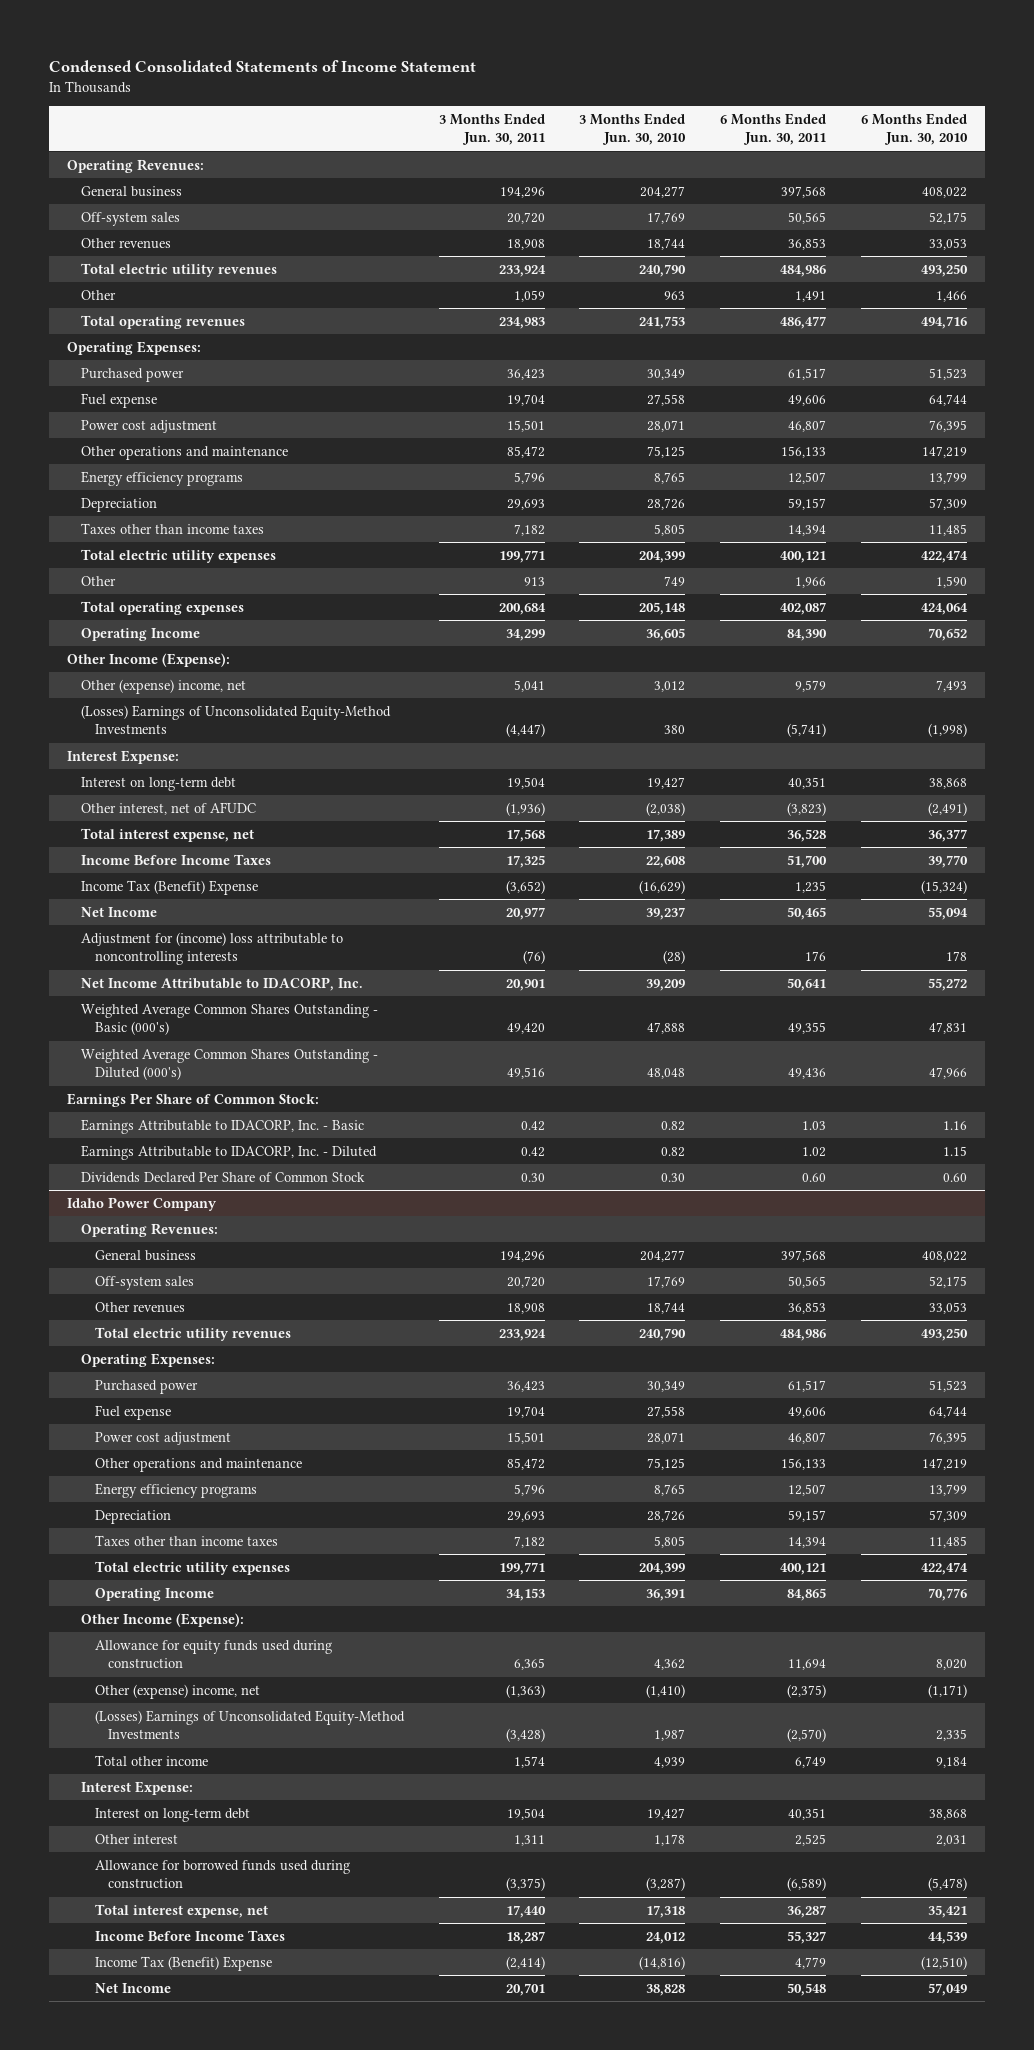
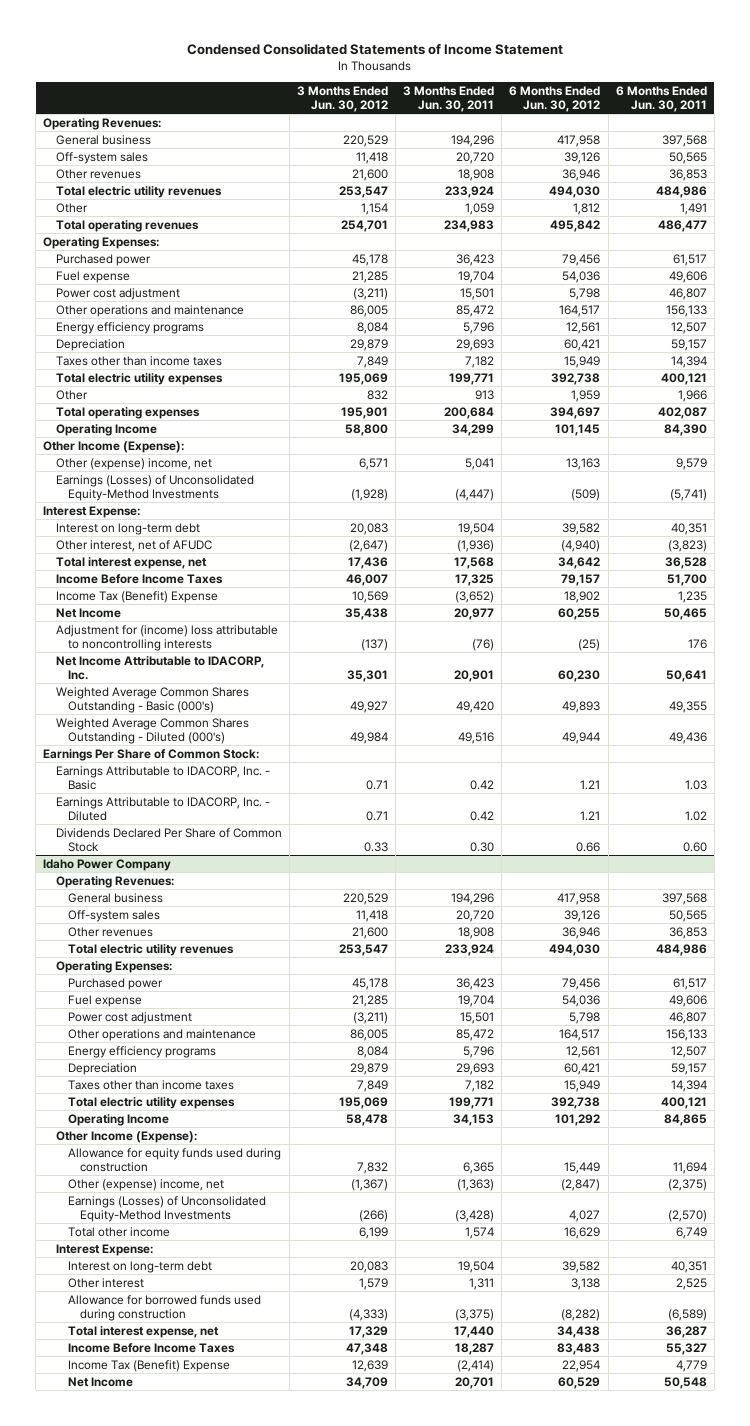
- | 3 Months Ended Jun. 30, 2011 | 3 Months Ended Jun. 30, 2010 | 6 Months Ended Jun. 30, 2011 | 6 Months Ended Jun. 30, 2010
+ | 3 Months Ended Jun. 30, 2012 | 3 Months Ended Jun. 30, 2011 | 6 Months Ended Jun. 30, 2012 | 6 Months Ended Jun. 30, 2011
- (Losses) Earnings of Unconsolidated Equity-Method Investments | (4,447) | 380 | (5,741) | (1,998)
+ Earnings (Losses) of Unconsolidated Equity-Method Investments | (1,928) | (4,447) | (509) | (5,741)
@ Idaho Power Company
- (Losses) Earnings of Unconsolidated Equity-Method Investments | (3,428) | 1,987 | (2,570) | 2,335
+ Earnings (Losses) of Unconsolidated Equity-Method Investments | (266) | (3,428) | 4,027 | (2,570)

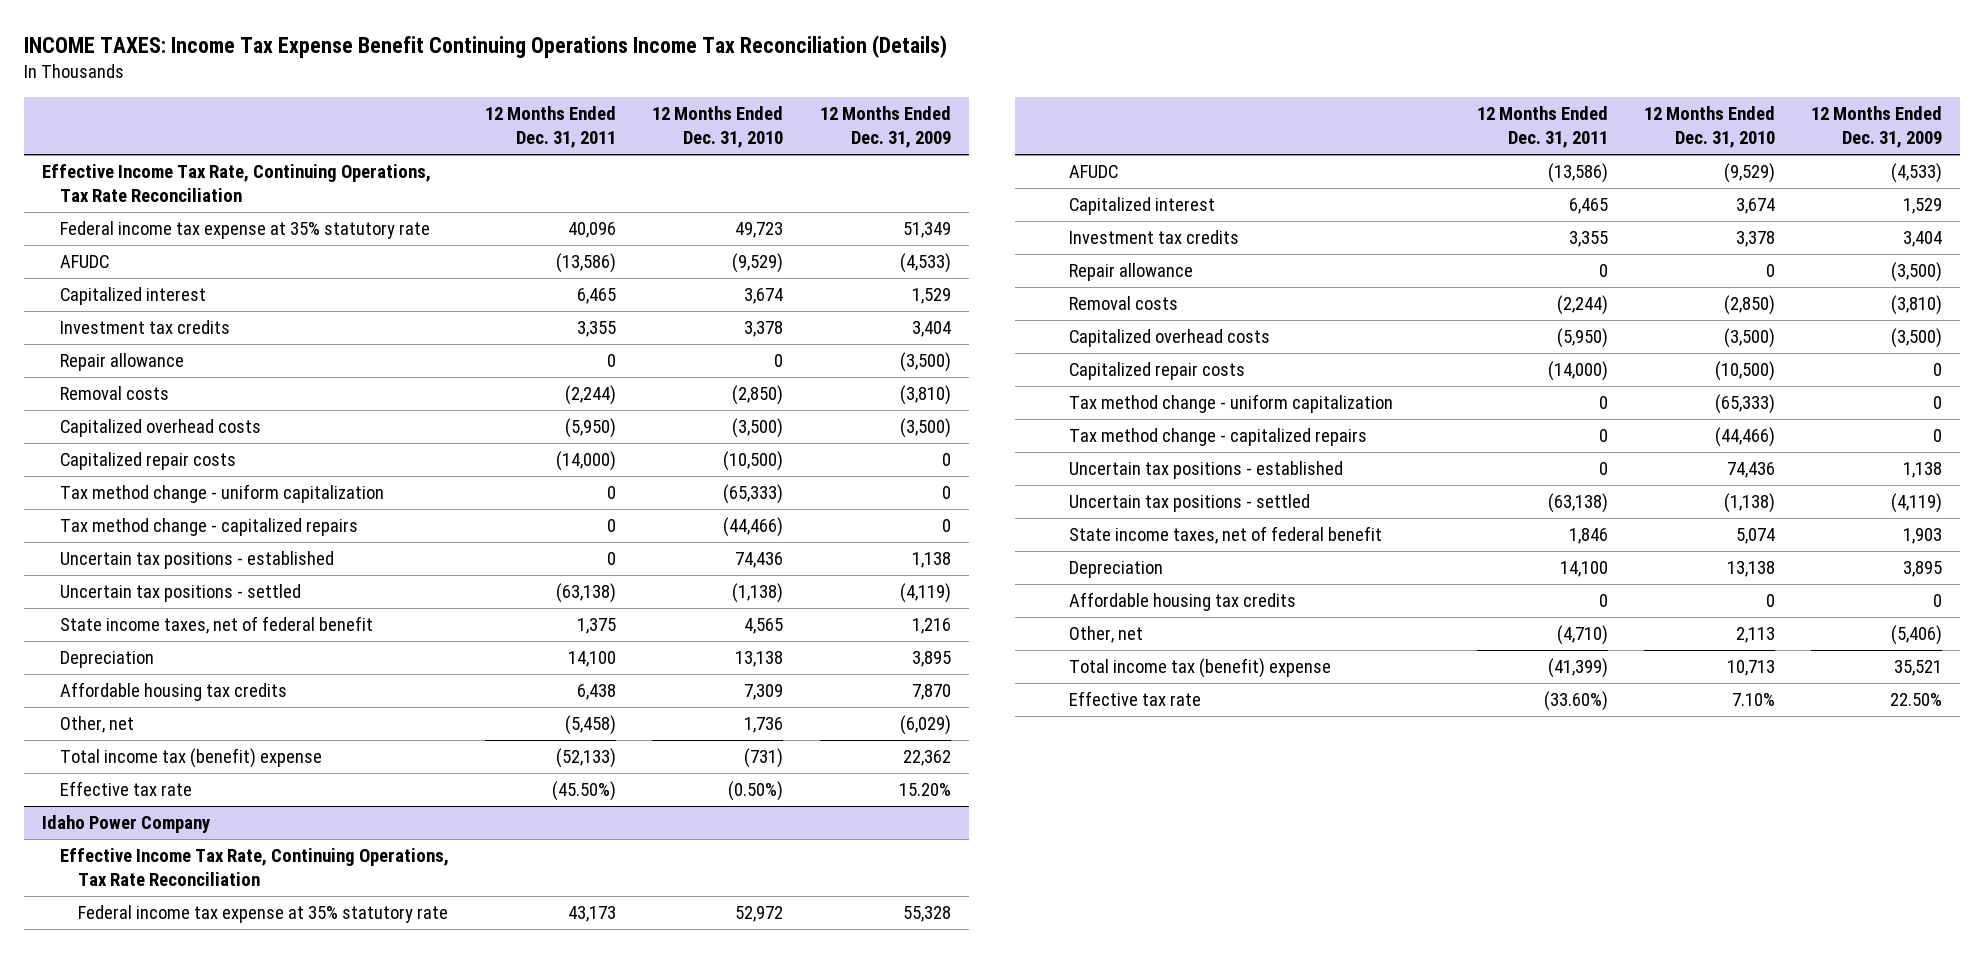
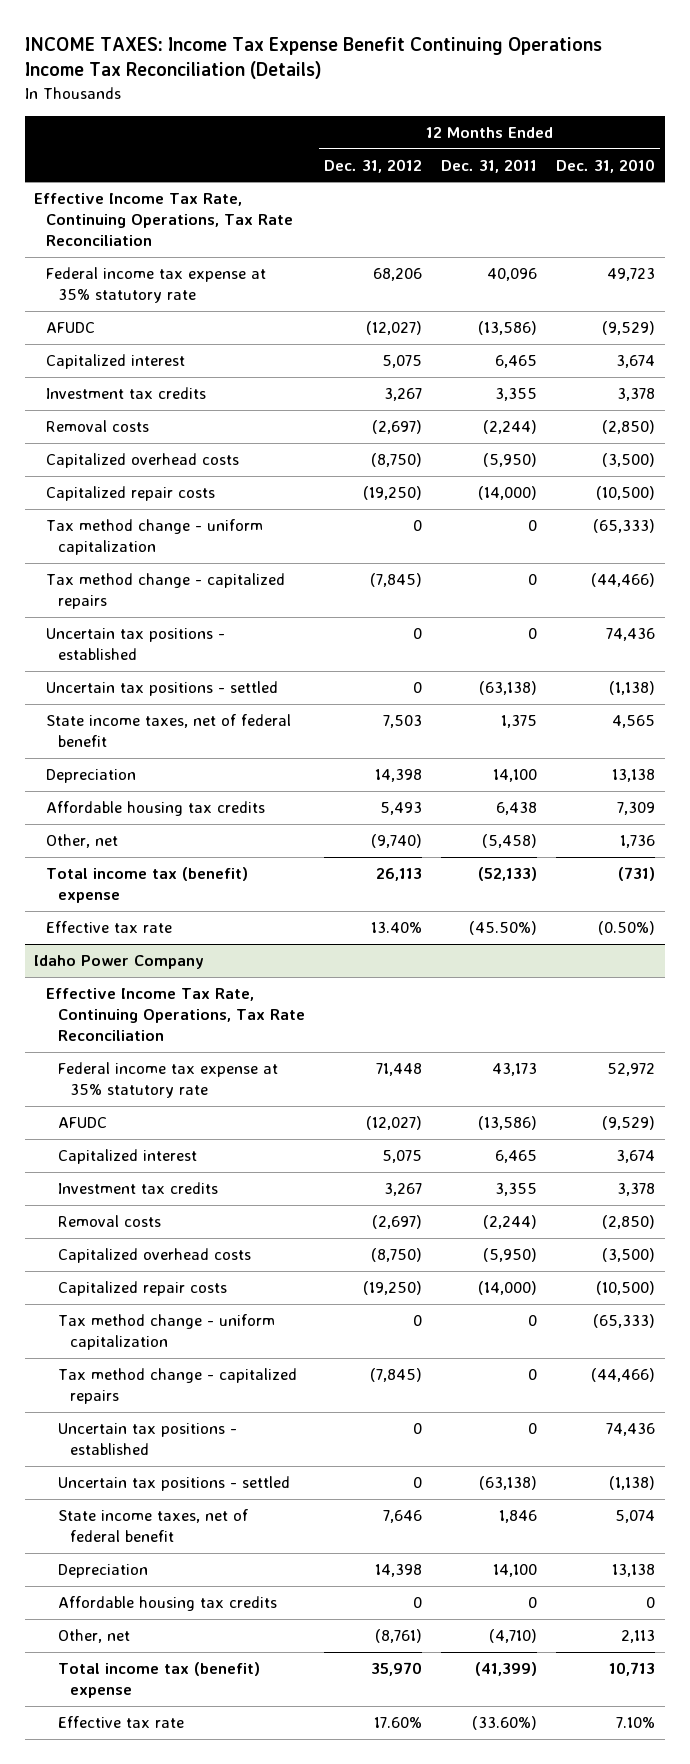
- | 12 Months Ended Dec. 31, 2011 | 12 Months Ended Dec. 31, 2010 | 12 Months Ended Dec. 31, 2009
+ | 12 Months Ended Dec. 31, 2012 | 12 Months Ended Dec. 31, 2011 | 12 Months Ended Dec. 31, 2010
- Repair allowance | 0 | 0 | (3,500)
@ Idaho Power Company
- Repair allowance | 0 | 0 | (3,500)

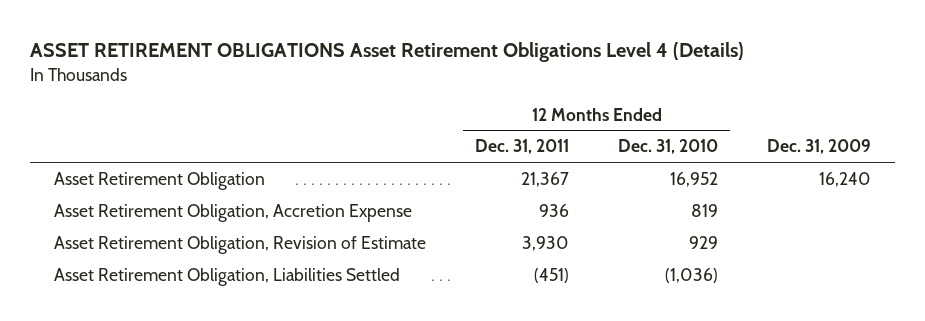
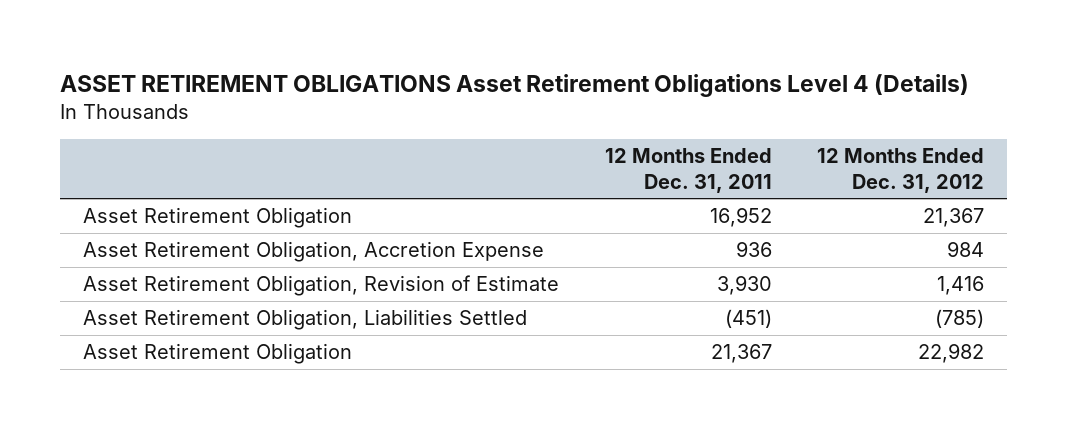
- | 12 Months Ended Dec. 31, 2011 | 12 Months Ended Dec. 31, 2010 | Dec. 31, 2009
+ | 12 Months Ended Dec. 31, 2011 | 12 Months Ended Dec. 31, 2012
+ Asset Retirement Obligation | 16,952 | 21,367
moved down: Asset Retirement Obligation | 21,367 | 22,982

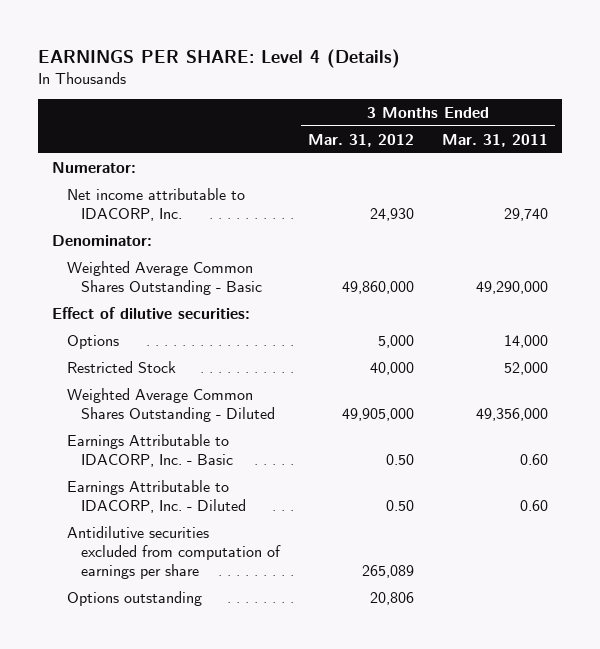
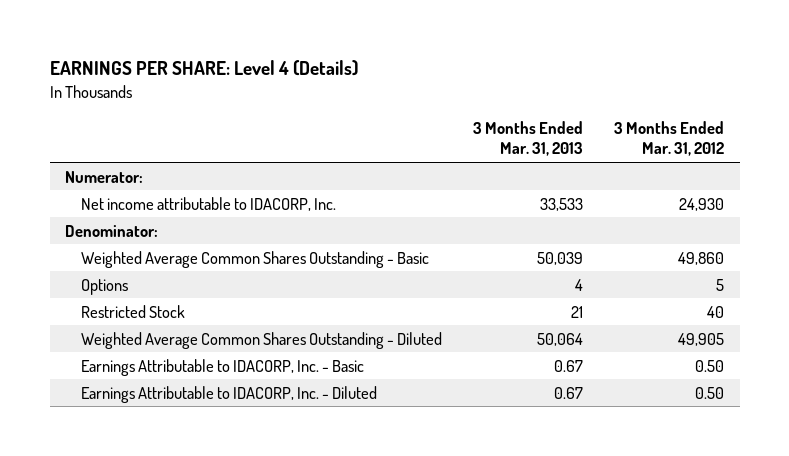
- | 3 Months Ended Mar. 31, 2012 | 3 Months Ended Mar. 31, 2011
+ | 3 Months Ended Mar. 31, 2013 | 3 Months Ended Mar. 31, 2012
- Weighted Average Common Shares Outstanding - Basic | 49,860,000 | 49,290,000
- Effect of dilutive securities:
- Options | 5,000 | 14,000
- Restricted Stock | 40,000 | 52,000
- Weighted Average Common Shares Outstanding - Diluted | 49,905,000 | 49,356,000
+ Weighted Average Common Shares Outstanding - Basic | 50,039 | 49,860
+ Options | 4 | 5
+ Restricted Stock | 21 | 40
+ Weighted Average Common Shares Outstanding - Diluted | 50,064 | 49,905
- Antidilutive securities excluded from computation of earnings per share | 265,089 |
- Options outstanding | 20,806 |

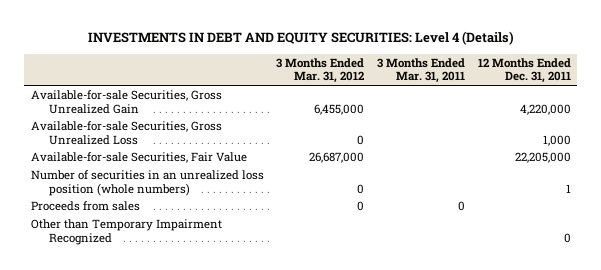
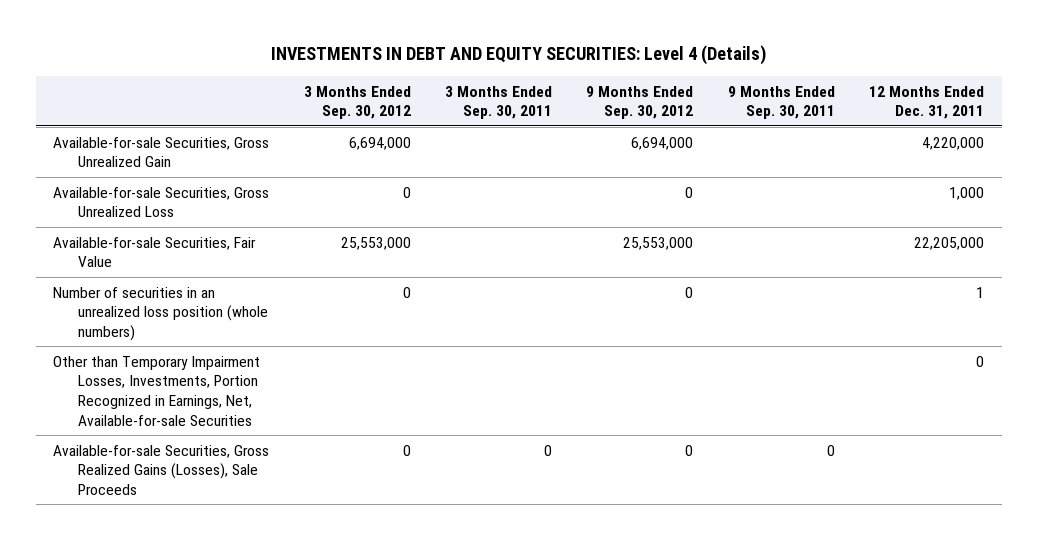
- | 3 Months Ended Mar. 31, 2012 | 3 Months Ended Mar. 31, 2011 | 12 Months Ended Dec. 31, 2011
+ | 3 Months Ended Sep. 30, 2012 | 3 Months Ended Sep. 30, 2011 | 9 Months Ended Sep. 30, 2012 | 9 Months Ended Sep. 30, 2011 | 12 Months Ended Dec. 31, 2011
- Proceeds from sales | 0 | 0 |
- Other than Temporary Impairment Recognized | | | 0
+ Other than Temporary Impairment Losses, Investments, Portion Recognized in Earnings, Net, Available-for-sale Securities | | | | | 0
+ Available-for-sale Securities, Gross Realized Gains (Losses), Sale Proceeds | 0 | 0 | 0 | 0 |

